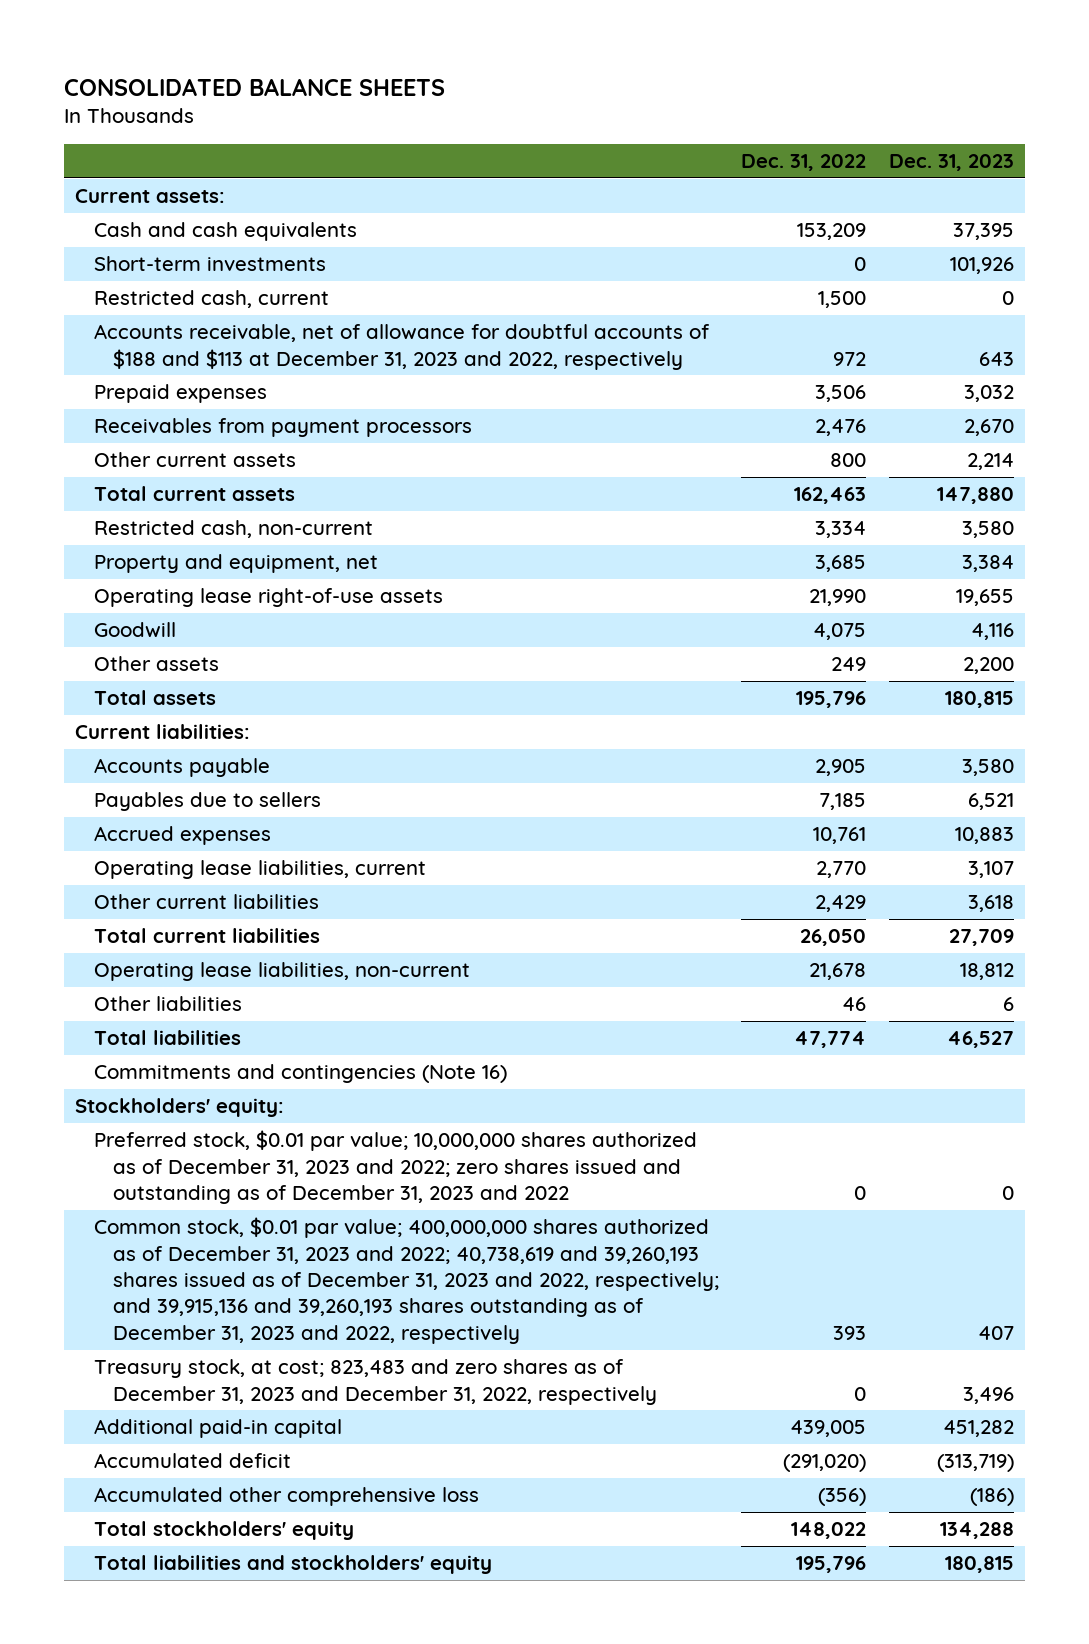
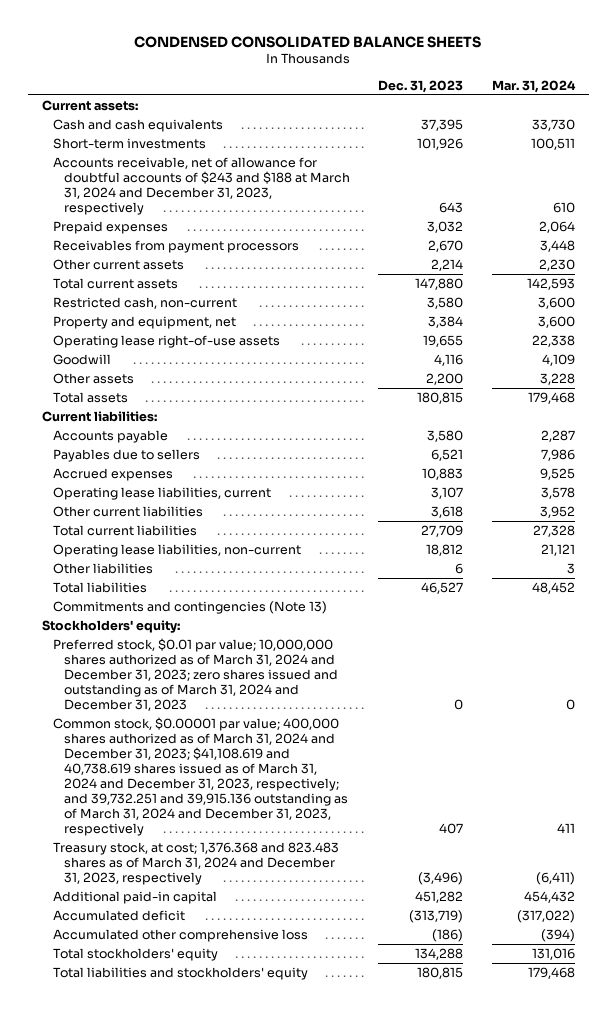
- CONSOLIDATED BALANCE SHEETS
+ CONDENSED CONSOLIDATED BALANCE SHEETS
- | Dec. 31, 2022 | Dec. 31, 2023
+ | Dec. 31, 2023 | Mar. 31, 2024
- Restricted cash, current | 1,500 | 0
- Accounts receivable, net of allowance for doubtful accounts of $188 and $113 at December 31, 2023 and 2022, respectively | 972 | 643
+ Accounts receivable, net of allowance for doubtful accounts of $243 and $188 at March 31, 2024 and December 31, 2023, respectively | 643 | 610
- Commitments and contingencies (Note 16)
+ Commitments and contingencies (Note 13)
- Preferred stock, $0.01 par value; 10,000,000 shares authorized as of December 31, 2023 and 2022; zero shares issued and outstanding as of December 31, 2023 and 2022 | 0 | 0
- Common stock, $0.01 par value; 400,000,000 shares authorized as of December 31, 2023 and 2022; 40,738,619 and 39,260,193 shares issued as of December 31, 2023 and 2022, respectively; and 39,915,136 and 39,260,193 shares outstanding as of December 31, 2023 and 2022, respectively | 393 | 407
- Treasury stock, at cost; 823,483 and zero shares as of December 31, 2023 and December 31, 2022, respectively | 0 | 3,496
+ Preferred stock, $0.01 par value; 10,000,000 shares authorized as of March 31, 2024 and December 31, 2023; zero shares issued and outstanding as of March 31, 2024 and December 31, 2023 | 0 | 0
+ Common stock, $0.00001 par value; 400,000 shares authorized as of March 31, 2024 and December 31, 2023; $41,108.619 and 40,738.619 shares issued as of March 31, 2024 and December 31, 2023, respectively; and 39,732.251 and 39,915.136 outstanding as of March 31, 2024 and December 31, 2023, respectively | 407 | 411
+ Treasury stock, at cost; 1,376.368 and 823.483 shares as of March 31, 2024 and December 31, 2023, respectively | (3,496) | (6,411)

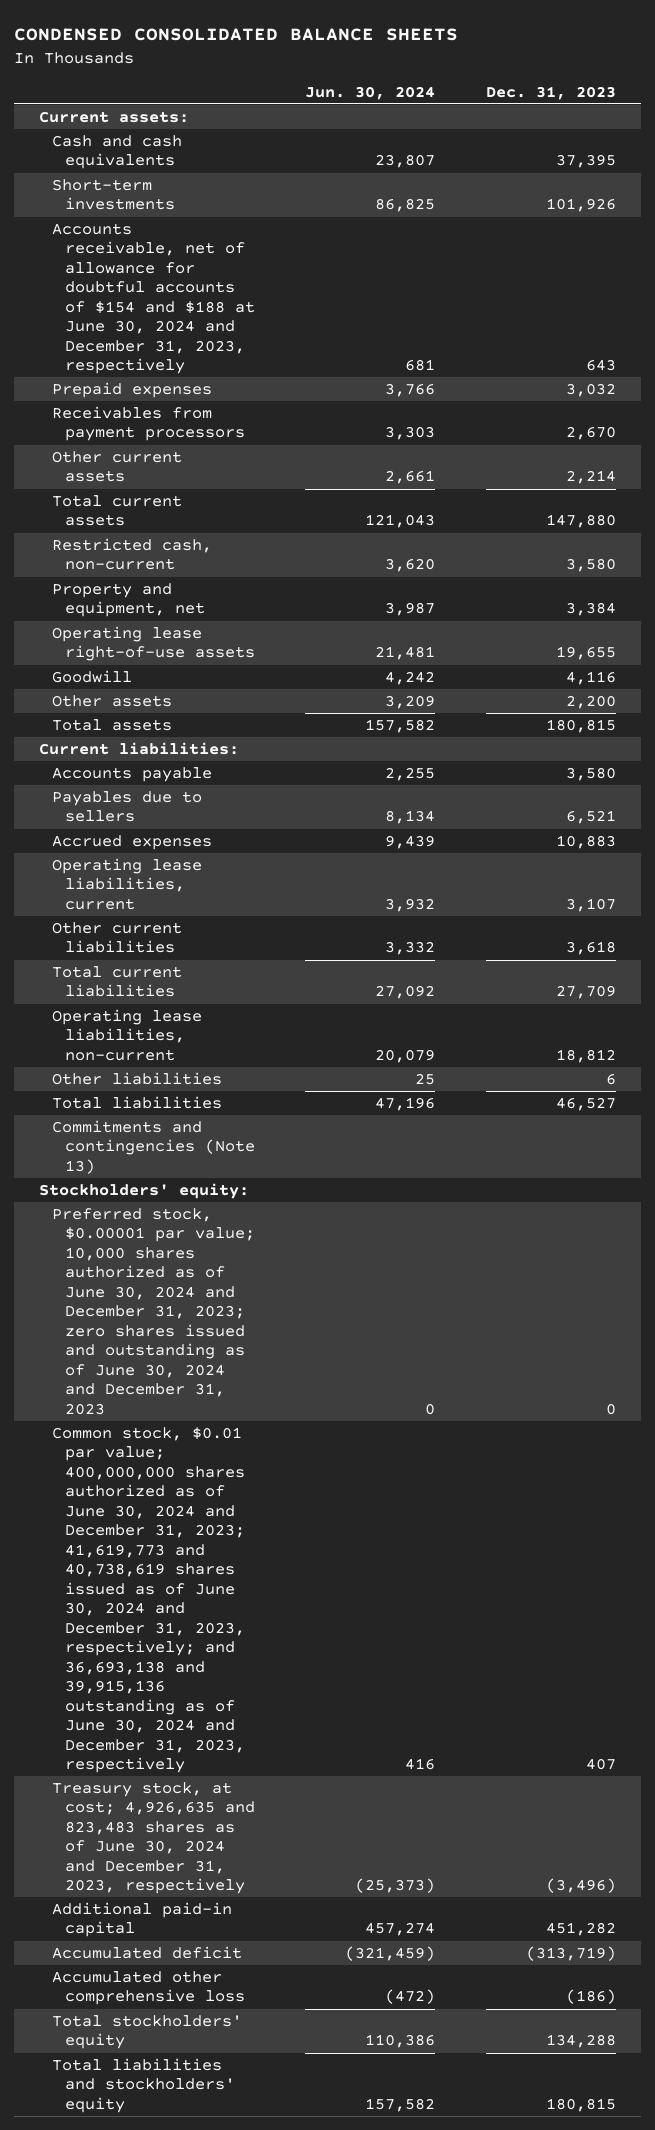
- | Dec. 31, 2023 | Mar. 31, 2024
+ | Jun. 30, 2024 | Dec. 31, 2023
- Accounts receivable, net of allowance for doubtful accounts of $243 and $188 at March 31, 2024 and December 31, 2023, respectively | 643 | 610
+ Accounts receivable, net of allowance for doubtful accounts of $154 and $188 at June 30, 2024 and December 31, 2023, respectively | 681 | 643
- Preferred stock, $0.01 par value; 10,000,000 shares authorized as of March 31, 2024 and December 31, 2023; zero shares issued and outstanding as of March 31, 2024 and December 31, 2023 | 0 | 0
- Common stock, $0.00001 par value; 400,000 shares authorized as of March 31, 2024 and December 31, 2023; $41,108.619 and 40,738.619 shares issued as of March 31, 2024 and December 31, 2023, respectively; and 39,732.251 and 39,915.136 outstanding as of March 31, 2024 and December 31, 2023, respectively | 407 | 411
- Treasury stock, at cost; 1,376.368 and 823.483 shares as of March 31, 2024 and December 31, 2023, respectively | (3,496) | (6,411)
+ Preferred stock, $0.00001 par value; 10,000 shares authorized as of June 30, 2024 and December 31, 2023; zero shares issued and outstanding as of June 30, 2024 and December 31, 2023 | 0 | 0
+ Common stock, $0.01 par value; 400,000,000 shares authorized as of June 30, 2024 and December 31, 2023; 41,619,773 and 40,738,619 shares issued as of June 30, 2024 and December 31, 2023, respectively; and 36,693,138 and 39,915,136 outstanding as of June 30, 2024 and December 31, 2023, respectively | 416 | 407
+ Treasury stock, at cost; 4,926,635 and 823,483 shares as of June 30, 2024 and December 31, 2023, respectively | (25,373) | (3,496)

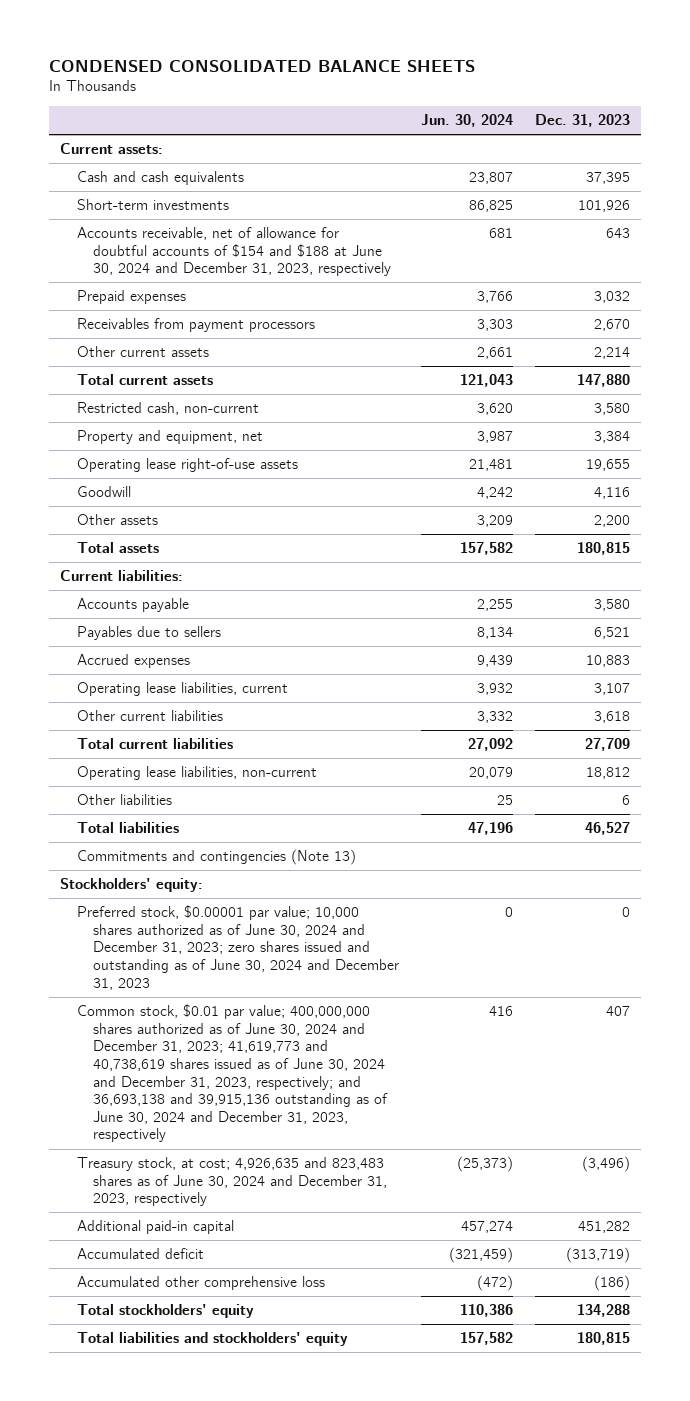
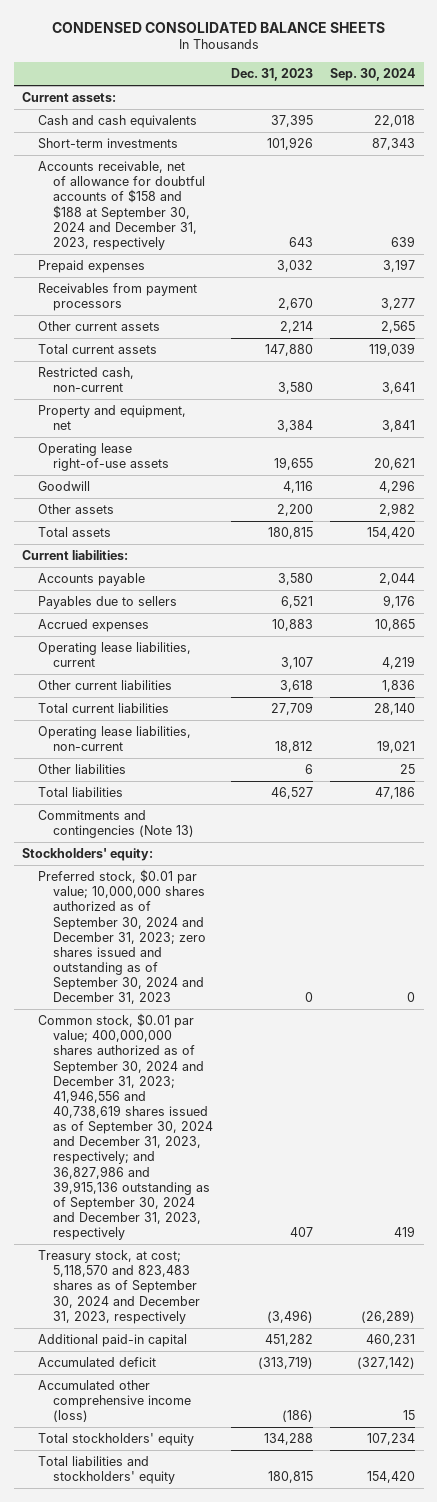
- | Jun. 30, 2024 | Dec. 31, 2023
+ | Dec. 31, 2023 | Sep. 30, 2024
- Accounts receivable, net of allowance for doubtful accounts of $154 and $188 at June 30, 2024 and December 31, 2023, respectively | 681 | 643
+ Accounts receivable, net of allowance for doubtful accounts of $158 and $188 at September 30, 2024 and December 31, 2023, respectively | 643 | 639
- Preferred stock, $0.00001 par value; 10,000 shares authorized as of June 30, 2024 and December 31, 2023; zero shares issued and outstanding as of June 30, 2024 and December 31, 2023 | 0 | 0
- Common stock, $0.01 par value; 400,000,000 shares authorized as of June 30, 2024 and December 31, 2023; 41,619,773 and 40,738,619 shares issued as of June 30, 2024 and December 31, 2023, respectively; and 36,693,138 and 39,915,136 outstanding as of June 30, 2024 and December 31, 2023, respectively | 416 | 407
- Treasury stock, at cost; 4,926,635 and 823,483 shares as of June 30, 2024 and December 31, 2023, respectively | (25,373) | (3,496)
+ Preferred stock, $0.01 par value; 10,000,000 shares authorized as of September 30, 2024 and December 31, 2023; zero shares issued and outstanding as of September 30, 2024 and December 31, 2023 | 0 | 0
+ Common stock, $0.01 par value; 400,000,000 shares authorized as of September 30, 2024 and December 31, 2023; 41,946,556 and 40,738,619 shares issued as of September 30, 2024 and December 31, 2023, respectively; and 36,827,986 and 39,915,136 outstanding as of September 30, 2024 and December 31, 2023, respectively | 407 | 419
+ Treasury stock, at cost; 5,118,570 and 823,483 shares as of September 30, 2024 and December 31, 2023, respectively | (3,496) | (26,289)
- Accumulated other comprehensive loss | (472) | (186)
+ Accumulated other comprehensive income (loss) | (186) | 15

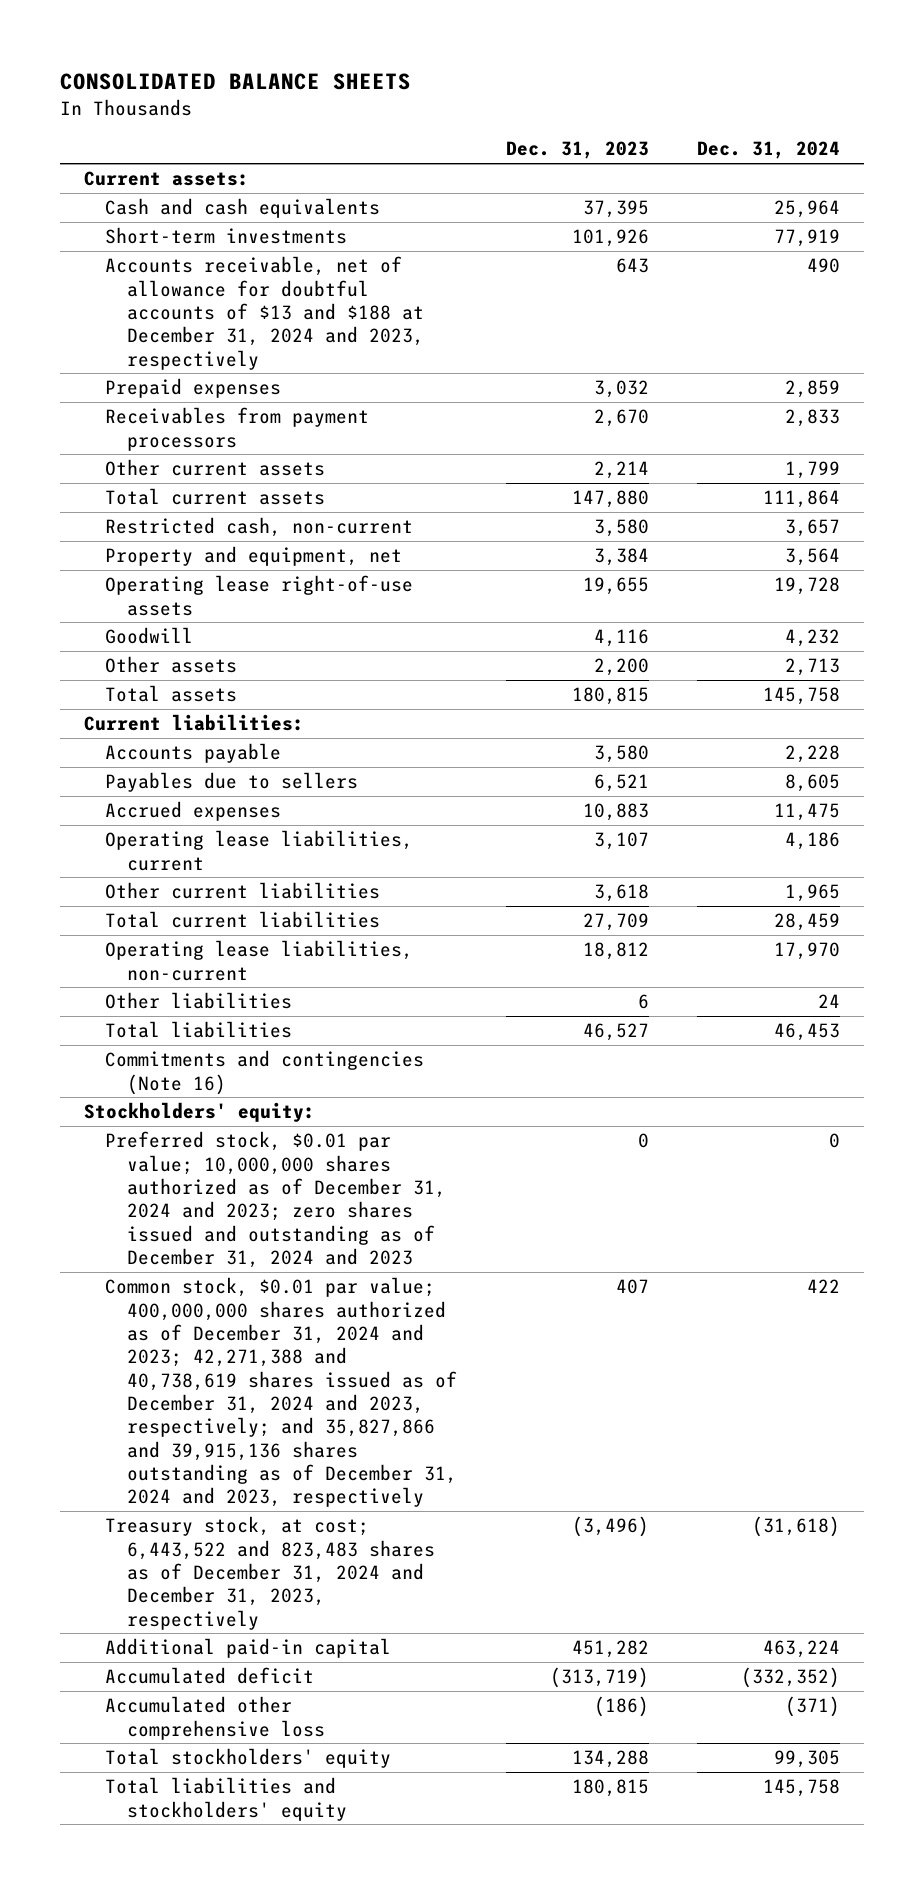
- CONDENSED CONSOLIDATED BALANCE SHEETS
+ CONSOLIDATED BALANCE SHEETS
- | Dec. 31, 2023 | Sep. 30, 2024
+ | Dec. 31, 2023 | Dec. 31, 2024
- Accounts receivable, net of allowance for doubtful accounts of $158 and $188 at September 30, 2024 and December 31, 2023, respectively | 643 | 639
+ Accounts receivable, net of allowance for doubtful accounts of $13 and $188 at December 31, 2024 and 2023, respectively | 643 | 490
- Commitments and contingencies (Note 13)
+ Commitments and contingencies (Note 16)
- Preferred stock, $0.01 par value; 10,000,000 shares authorized as of September 30, 2024 and December 31, 2023; zero shares issued and outstanding as of September 30, 2024 and December 31, 2023 | 0 | 0
- Common stock, $0.01 par value; 400,000,000 shares authorized as of September 30, 2024 and December 31, 2023; 41,946,556 and 40,738,619 shares issued as of September 30, 2024 and December 31, 2023, respectively; and 36,827,986 and 39,915,136 outstanding as of September 30, 2024 and December 31, 2023, respectively | 407 | 419
- Treasury stock, at cost; 5,118,570 and 823,483 shares as of September 30, 2024 and December 31, 2023, respectively | (3,496) | (26,289)
+ Preferred stock, $0.01 par value; 10,000,000 shares authorized as of December 31, 2024 and 2023; zero shares issued and outstanding as of December 31, 2024 and 2023 | 0 | 0
+ Common stock, $0.01 par value; 400,000,000 shares authorized as of December 31, 2024 and 2023; 42,271,388 and 40,738,619 shares issued as of December 31, 2024 and 2023, respectively; and 35,827,866 and 39,915,136 shares outstanding as of December 31, 2024 and 2023, respectively | 407 | 422
+ Treasury stock, at cost; 6,443,522 and 823,483 shares as of December 31, 2024 and December 31, 2023, respectively | (3,496) | (31,618)
- Accumulated other comprehensive income (loss) | (186) | 15
+ Accumulated other comprehensive loss | (186) | (371)

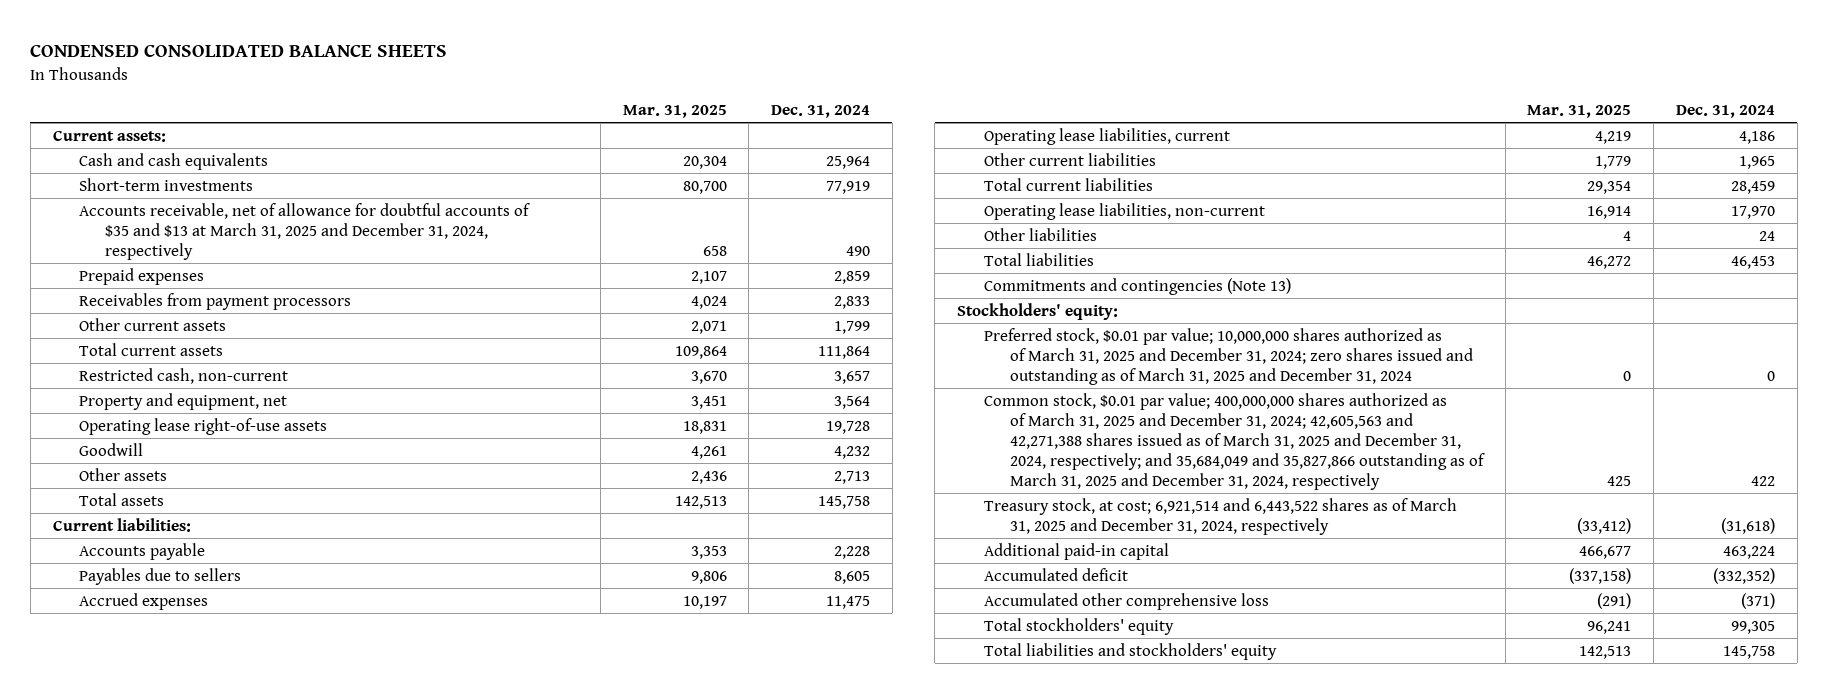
- CONSOLIDATED BALANCE SHEETS
+ CONDENSED CONSOLIDATED BALANCE SHEETS
- | Dec. 31, 2023 | Dec. 31, 2024
+ | Mar. 31, 2025 | Dec. 31, 2024
- Accounts receivable, net of allowance for doubtful accounts of $13 and $188 at December 31, 2024 and 2023, respectively | 643 | 490
+ Accounts receivable, net of allowance for doubtful accounts of $35 and $13 at March 31, 2025 and December 31, 2024, respectively | 658 | 490
- Commitments and contingencies (Note 16)
+ Commitments and contingencies (Note 13)
- Preferred stock, $0.01 par value; 10,000,000 shares authorized as of December 31, 2024 and 2023; zero shares issued and outstanding as of December 31, 2024 and 2023 | 0 | 0
- Common stock, $0.01 par value; 400,000,000 shares authorized as of December 31, 2024 and 2023; 42,271,388 and 40,738,619 shares issued as of December 31, 2024 and 2023, respectively; and 35,827,866 and 39,915,136 shares outstanding as of December 31, 2024 and 2023, respectively | 407 | 422
- Treasury stock, at cost; 6,443,522 and 823,483 shares as of December 31, 2024 and December 31, 2023, respectively | (3,496) | (31,618)
+ Preferred stock, $0.01 par value; 10,000,000 shares authorized as of March 31, 2025 and December 31, 2024; zero shares issued and outstanding as of March 31, 2025 and December 31, 2024 | 0 | 0
+ Common stock, $0.01 par value; 400,000,000 shares authorized as of March 31, 2025 and December 31, 2024; 42,605,563 and 42,271,388 shares issued as of March 31, 2025 and December 31, 2024, respectively; and 35,684,049 and 35,827,866 outstanding as of March 31, 2025 and December 31, 2024, respectively | 425 | 422
+ Treasury stock, at cost; 6,921,514 and 6,443,522 shares as of March 31, 2025 and December 31, 2024, respectively | (33,412) | (31,618)

